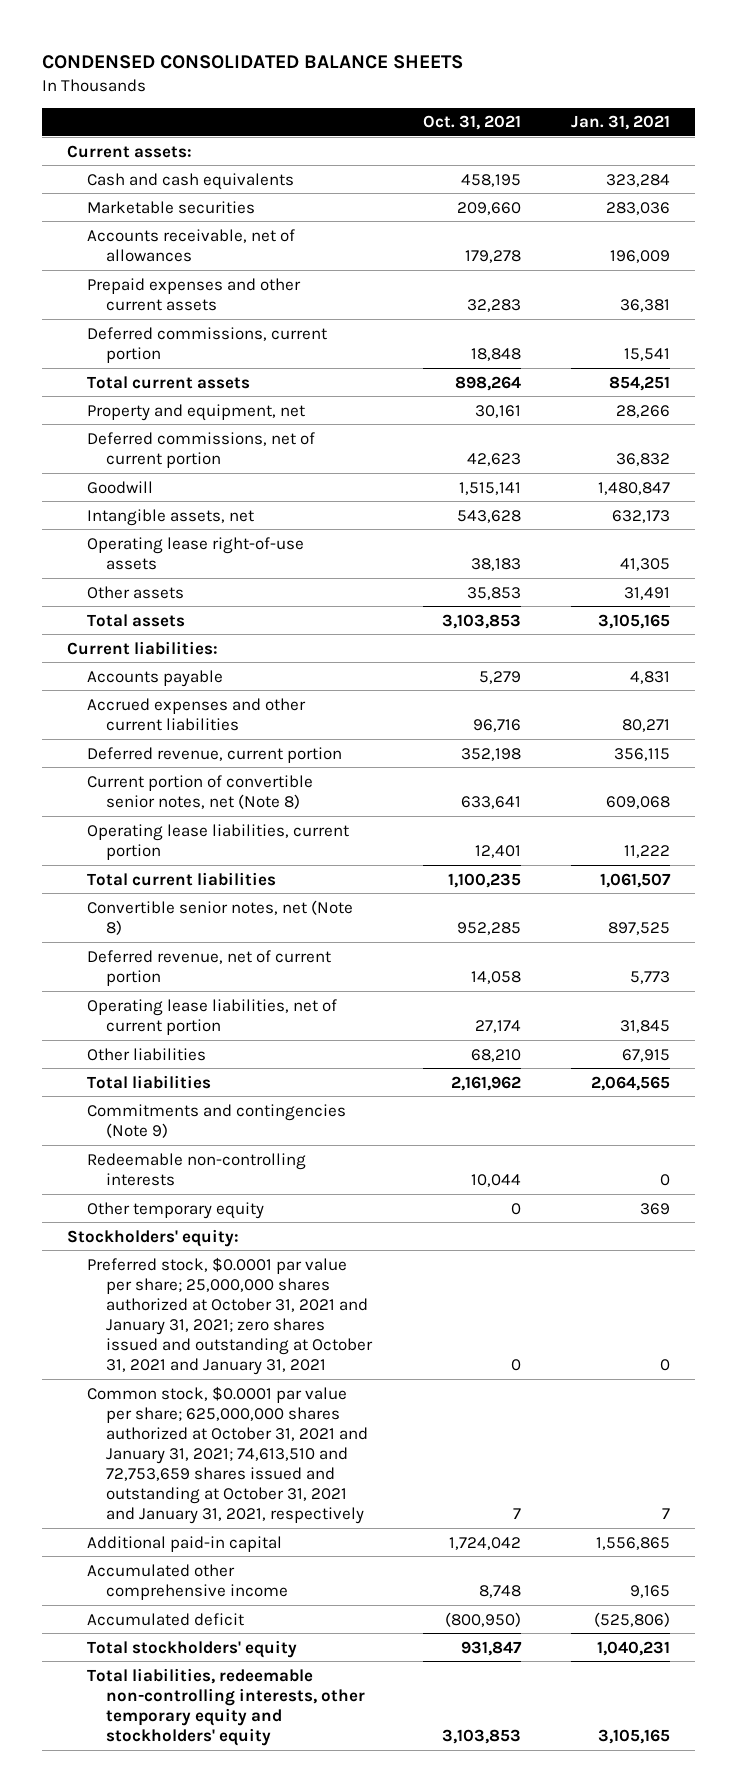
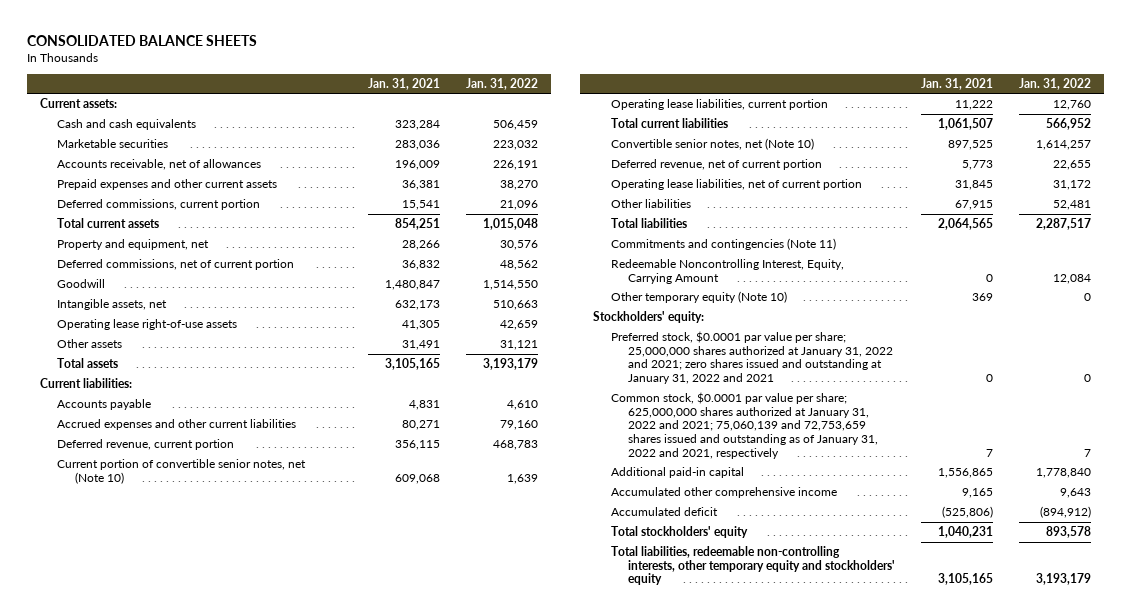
- CONDENSED CONSOLIDATED BALANCE SHEETS
+ CONSOLIDATED BALANCE SHEETS
- | Oct. 31, 2021 | Jan. 31, 2021
+ | Jan. 31, 2021 | Jan. 31, 2022
- Current portion of convertible senior notes, net (Note 8) | 633,641 | 609,068
+ Current portion of convertible senior notes, net (Note 10) | 609,068 | 1,639
- Convertible senior notes, net (Note 8) | 952,285 | 897,525
+ Convertible senior notes, net (Note 10) | 897,525 | 1,614,257
- Commitments and contingencies (Note 9)
- Redeemable non-controlling interests | 10,044 | 0
- Other temporary equity | 0 | 369
+ Commitments and contingencies (Note 11)
+ Redeemable Noncontrolling Interest, Equity, Carrying Amount | 0 | 12,084
+ Other temporary equity (Note 10) | 369 | 0
- Preferred stock, $0.0001 par value per share; 25,000,000 shares authorized at October 31, 2021 and January 31, 2021; zero shares issued and outstanding at October 31, 2021 and January 31, 2021 | 0 | 0
- Common stock, $0.0001 par value per share; 625,000,000 shares authorized at October 31, 2021 and January 31, 2021; 74,613,510 and 72,753,659 shares issued and outstanding at October 31, 2021 and January 31, 2021, respectively | 7 | 7
+ Preferred stock, $0.0001 par value per share; 25,000,000 shares authorized at January 31, 2022 and 2021; zero shares issued and outstanding at January 31, 2022 and 2021 | 0 | 0
+ Common stock, $0.0001 par value per share; 625,000,000 shares authorized at January 31, 2022 and 2021; 75,060,139 and 72,753,659 shares issued and outstanding as of January 31, 2022 and 2021, respectively | 7 | 7

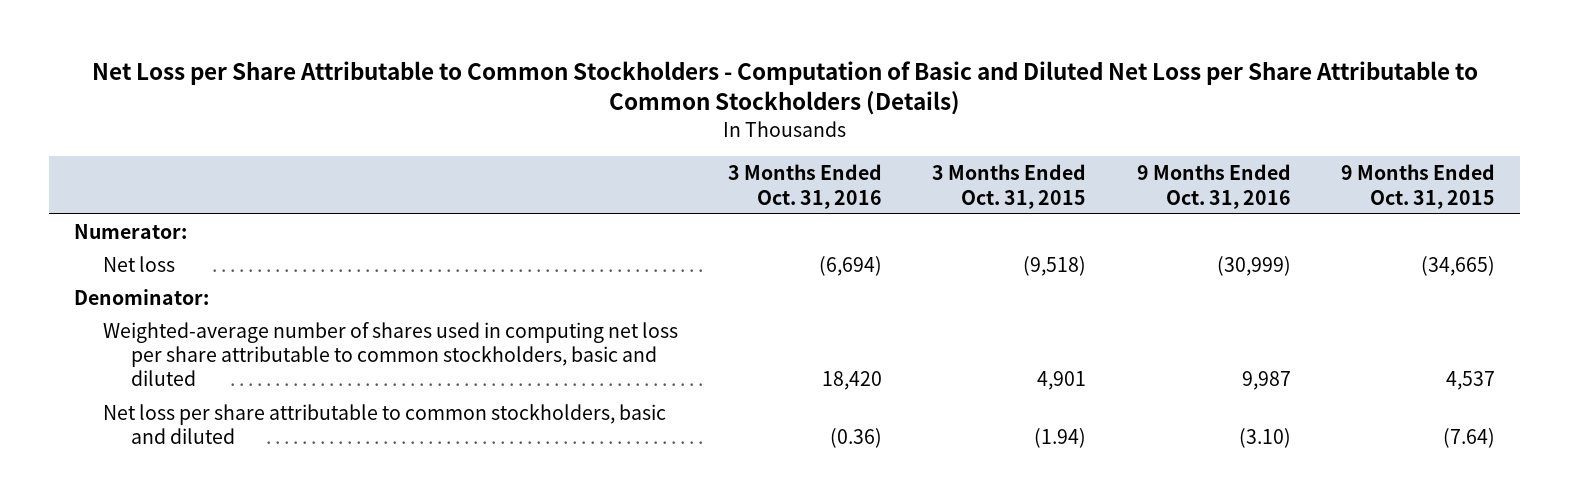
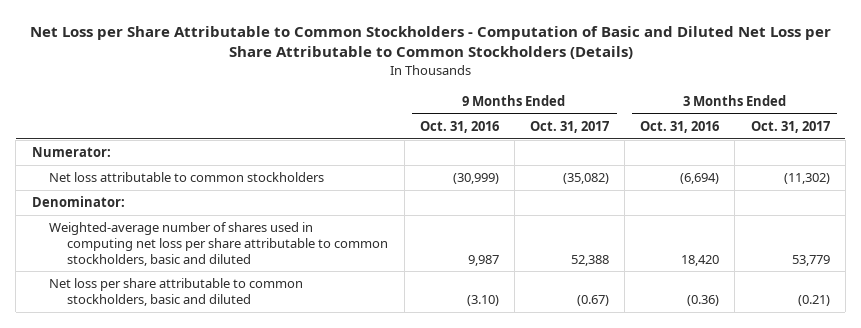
- | 3 Months Ended Oct. 31, 2016 | 3 Months Ended Oct. 31, 2015 | 9 Months Ended Oct. 31, 2016 | 9 Months Ended Oct. 31, 2015
+ | 9 Months Ended Oct. 31, 2016 | 9 Months Ended Oct. 31, 2017 | 3 Months Ended Oct. 31, 2016 | 3 Months Ended Oct. 31, 2017
- Net loss | (6,694) | (9,518) | (30,999) | (34,665)
+ Net loss attributable to common stockholders | (30,999) | (35,082) | (6,694) | (11,302)

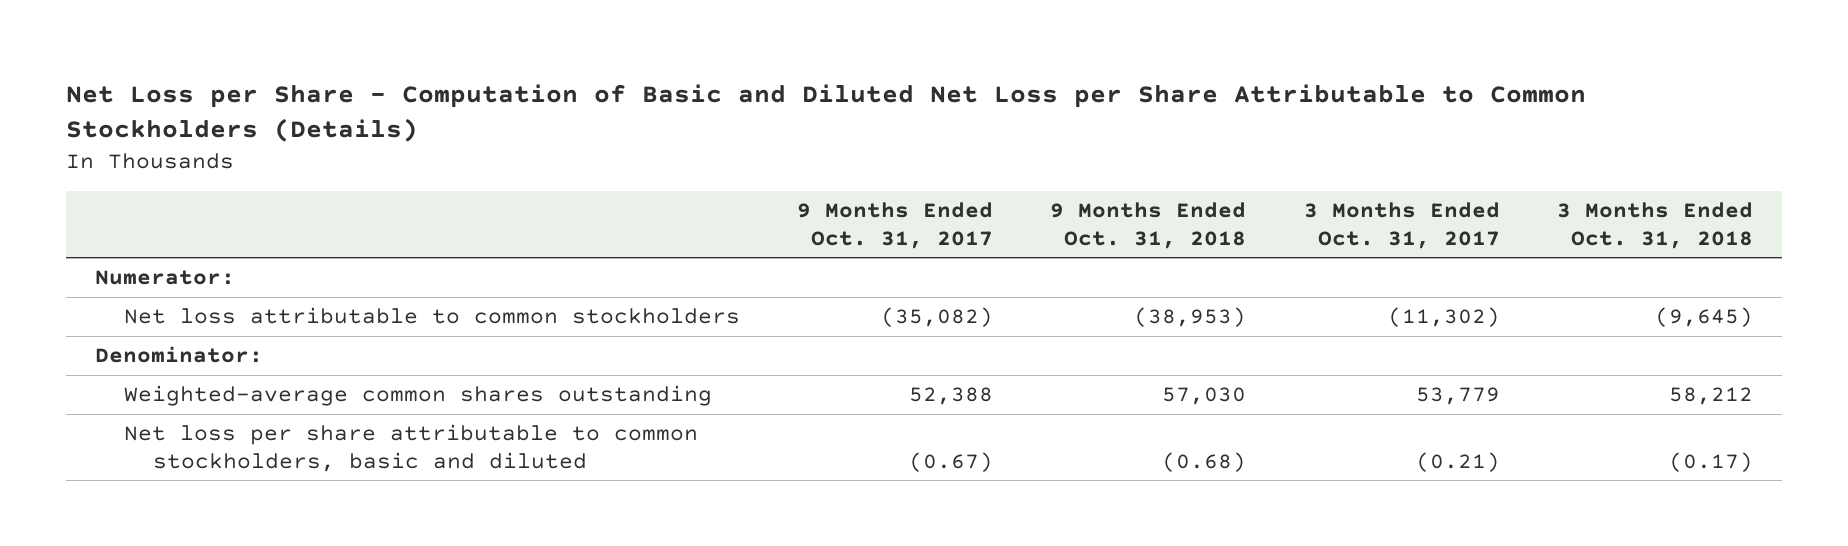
- Net Loss per Share Attributable to Common Stockholders - Computation of Basic and Diluted Net Loss per Share Attributable to Common Stockholders (Details)
+ Net Loss per Share - Computation of Basic and Diluted Net Loss per Share Attributable to Common Stockholders (Details)
- | 9 Months Ended Oct. 31, 2016 | 9 Months Ended Oct. 31, 2017 | 3 Months Ended Oct. 31, 2016 | 3 Months Ended Oct. 31, 2017
+ | 9 Months Ended Oct. 31, 2017 | 9 Months Ended Oct. 31, 2018 | 3 Months Ended Oct. 31, 2017 | 3 Months Ended Oct. 31, 2018
- Weighted-average number of shares used in computing net loss per share attributable to common stockholders, basic and diluted | 9,987 | 52,388 | 18,420 | 53,779
+ Weighted-average common shares outstanding | 52,388 | 57,030 | 53,779 | 58,212

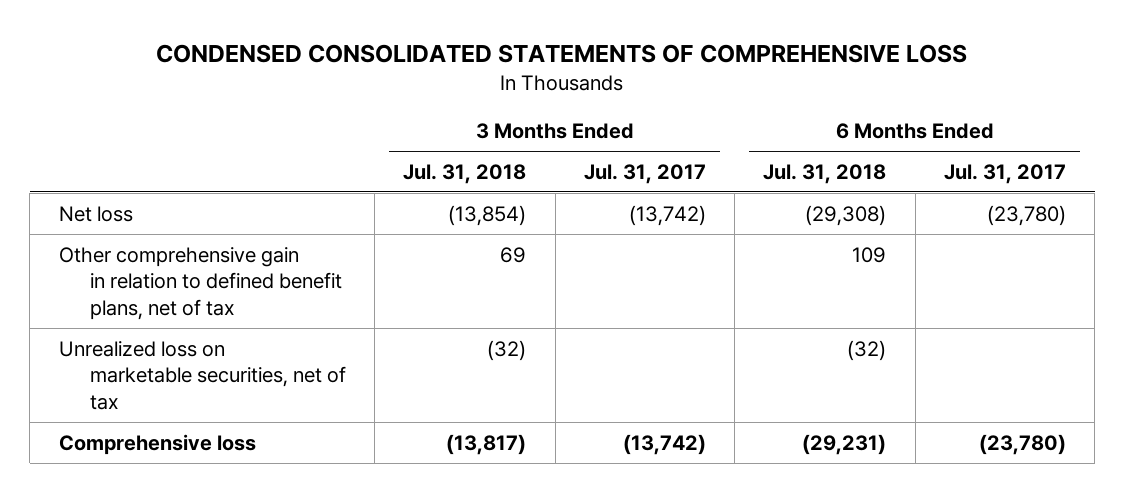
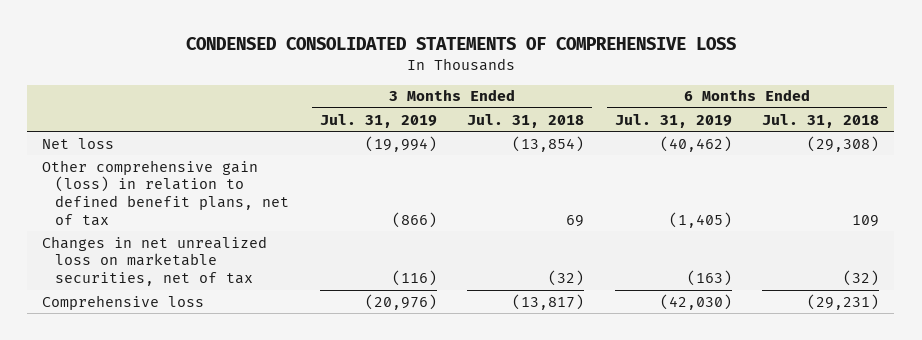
- | 3 Months Ended Jul. 31, 2018 | 3 Months Ended Jul. 31, 2017 | 6 Months Ended Jul. 31, 2018 | 6 Months Ended Jul. 31, 2017
+ | 3 Months Ended Jul. 31, 2019 | 3 Months Ended Jul. 31, 2018 | 6 Months Ended Jul. 31, 2019 | 6 Months Ended Jul. 31, 2018
- Other comprehensive gain in relation to defined benefit plans, net of tax | 69 | | 109 |
- Unrealized loss on marketable securities, net of tax | (32) | | (32) |
+ Other comprehensive gain (loss) in relation to defined benefit plans, net of tax | (866) | 69 | (1,405) | 109
+ Changes in net unrealized loss on marketable securities, net of tax | (116) | (32) | (163) | (32)

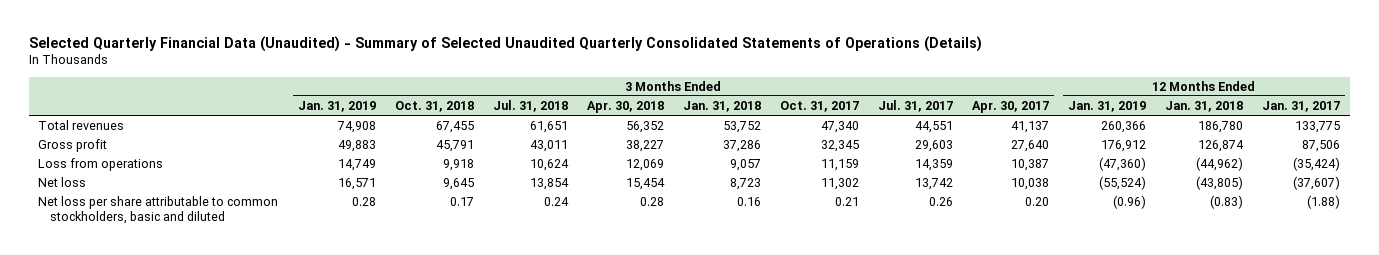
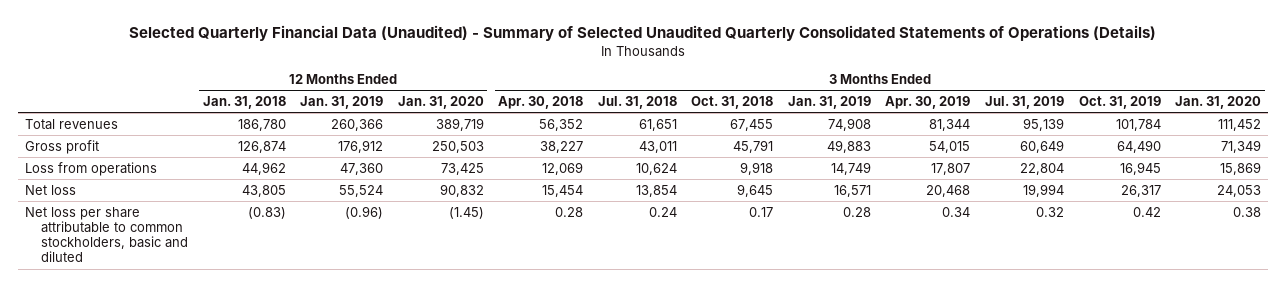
- | 3 Months Ended Jan. 31, 2019 | 3 Months Ended Oct. 31, 2018 | 3 Months Ended Jul. 31, 2018 | 3 Months Ended Apr. 30, 2018 | 3 Months Ended Jan. 31, 2018 | 3 Months Ended Oct. 31, 2017 | 3 Months Ended Jul. 31, 2017 | 3 Months Ended Apr. 30, 2017 | 12 Months Ended Jan. 31, 2019 | 12 Months Ended Jan. 31, 2018 | 12 Months Ended Jan. 31, 2017
+ | 12 Months Ended Jan. 31, 2018 | 12 Months Ended Jan. 31, 2019 | 12 Months Ended Jan. 31, 2020 | 3 Months Ended Apr. 30, 2018 | 3 Months Ended Jul. 31, 2018 | 3 Months Ended Oct. 31, 2018 | 3 Months Ended Jan. 31, 2019 | 3 Months Ended Apr. 30, 2019 | 3 Months Ended Jul. 31, 2019 | 3 Months Ended Oct. 31, 2019 | 3 Months Ended Jan. 31, 2020
- Loss from operations | 14,749 | 9,918 | 10,624 | 12,069 | 9,057 | 11,159 | 14,359 | 10,387 | (47,360) | (44,962) | (35,424)
- Net loss | 16,571 | 9,645 | 13,854 | 15,454 | 8,723 | 11,302 | 13,742 | 10,038 | (55,524) | (43,805) | (37,607)
+ Loss from operations | 44,962 | 47,360 | 73,425 | 12,069 | 10,624 | 9,918 | 14,749 | 17,807 | 22,804 | 16,945 | 15,869
+ Net loss | 43,805 | 55,524 | 90,832 | 15,454 | 13,854 | 9,645 | 16,571 | 20,468 | 19,994 | 26,317 | 24,053

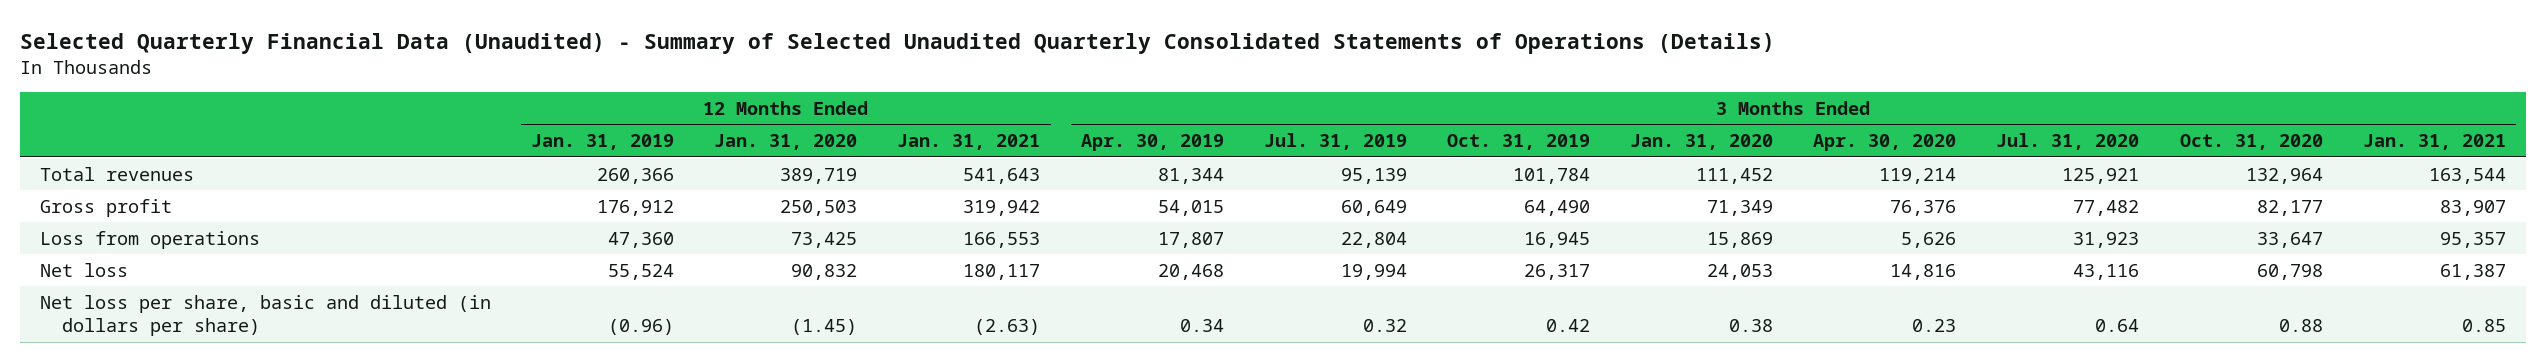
- | 12 Months Ended Jan. 31, 2018 | 12 Months Ended Jan. 31, 2019 | 12 Months Ended Jan. 31, 2020 | 3 Months Ended Apr. 30, 2018 | 3 Months Ended Jul. 31, 2018 | 3 Months Ended Oct. 31, 2018 | 3 Months Ended Jan. 31, 2019 | 3 Months Ended Apr. 30, 2019 | 3 Months Ended Jul. 31, 2019 | 3 Months Ended Oct. 31, 2019 | 3 Months Ended Jan. 31, 2020
+ | 12 Months Ended Jan. 31, 2019 | 12 Months Ended Jan. 31, 2020 | 12 Months Ended Jan. 31, 2021 | 3 Months Ended Apr. 30, 2019 | 3 Months Ended Jul. 31, 2019 | 3 Months Ended Oct. 31, 2019 | 3 Months Ended Jan. 31, 2020 | 3 Months Ended Apr. 30, 2020 | 3 Months Ended Jul. 31, 2020 | 3 Months Ended Oct. 31, 2020 | 3 Months Ended Jan. 31, 2021
- Net loss per share attributable to common stockholders, basic and diluted | (0.83) | (0.96) | (1.45) | 0.28 | 0.24 | 0.17 | 0.28 | 0.34 | 0.32 | 0.42 | 0.38
+ Net loss per share, basic and diluted (in dollars per share) | (0.96) | (1.45) | (2.63) | 0.34 | 0.32 | 0.42 | 0.38 | 0.23 | 0.64 | 0.88 | 0.85

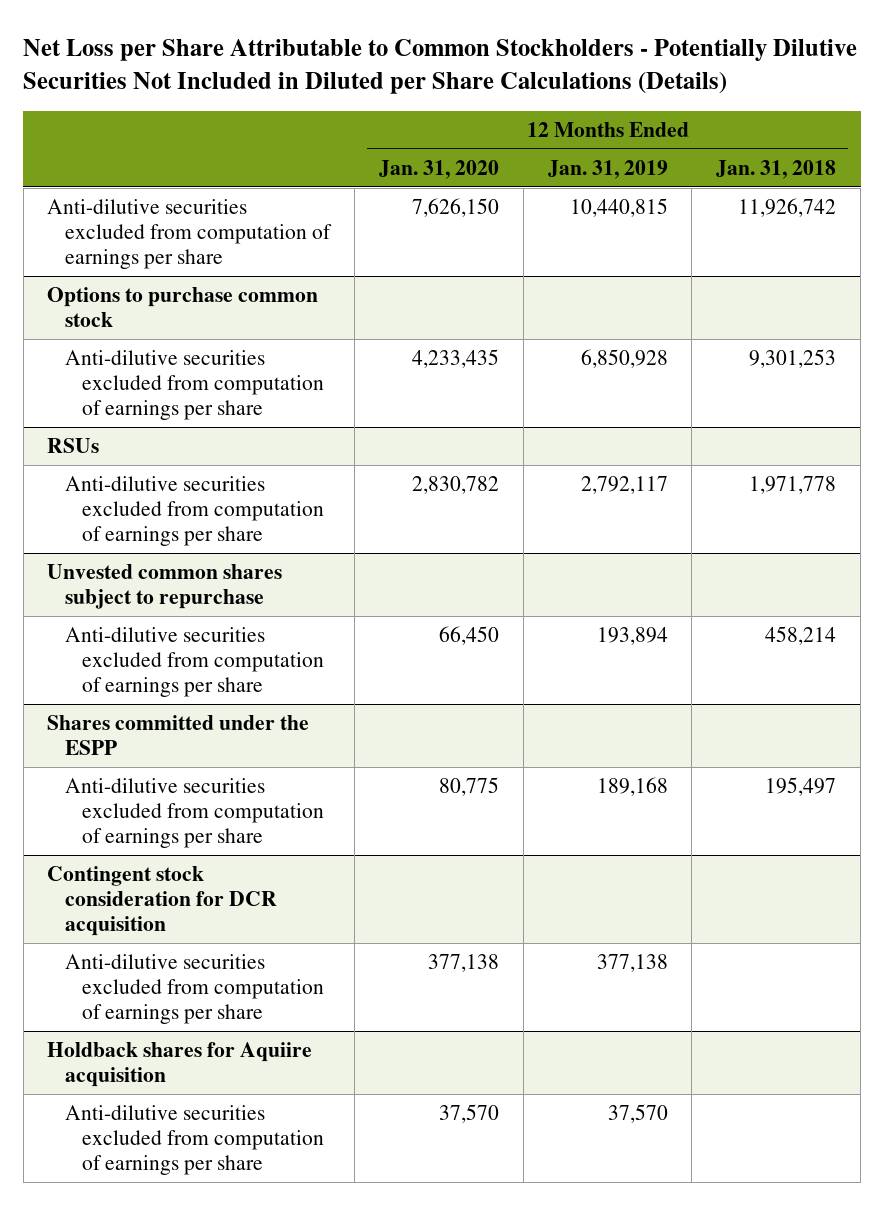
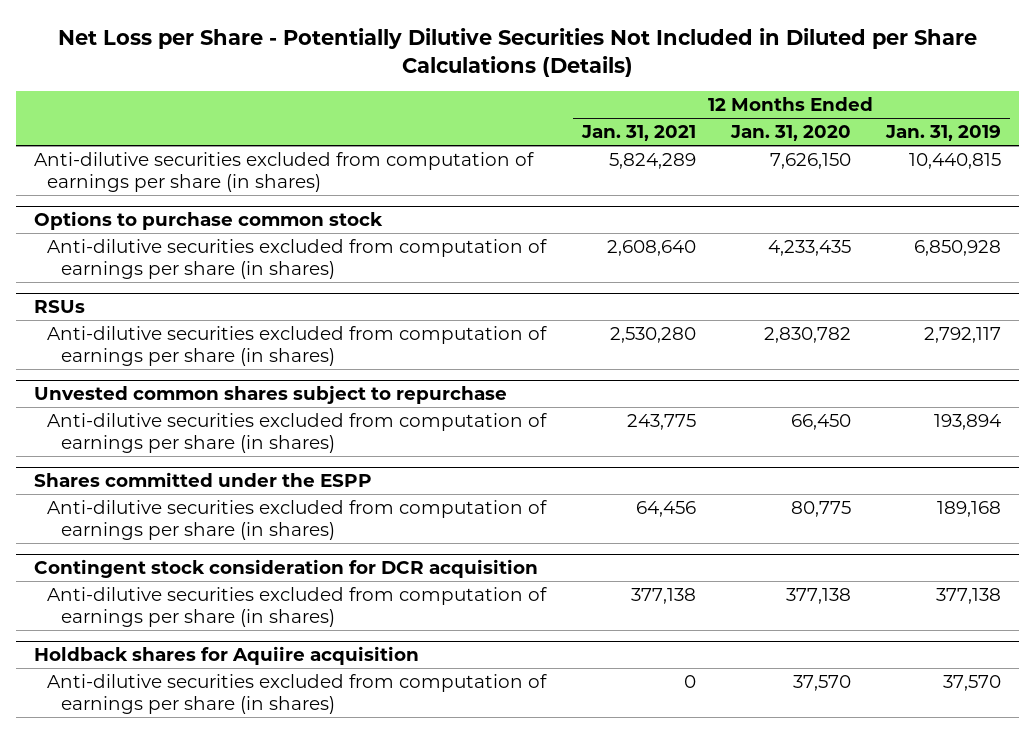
- Net Loss per Share Attributable to Common Stockholders - Potentially Dilutive Securities Not Included in Diluted per Share Calculations (Details)
+ Net Loss per Share - Potentially Dilutive Securities Not Included in Diluted per Share Calculations (Details)
- | 12 Months Ended Jan. 31, 2020 | 12 Months Ended Jan. 31, 2019 | 12 Months Ended Jan. 31, 2018
+ | 12 Months Ended Jan. 31, 2021 | 12 Months Ended Jan. 31, 2020 | 12 Months Ended Jan. 31, 2019
- Anti-dilutive securities excluded from computation of earnings per share | 7,626,150 | 10,440,815 | 11,926,742
+ Anti-dilutive securities excluded from computation of earnings per share (in shares) | 5,824,289 | 7,626,150 | 10,440,815
@ Options to purchase common stock
- Anti-dilutive securities excluded from computation of earnings per share | 4,233,435 | 6,850,928 | 9,301,253
+ Anti-dilutive securities excluded from computation of earnings per share (in shares) | 2,608,640 | 4,233,435 | 6,850,928
@ RSUs
- Anti-dilutive securities excluded from computation of earnings per share | 2,830,782 | 2,792,117 | 1,971,778
+ Anti-dilutive securities excluded from computation of earnings per share (in shares) | 2,530,280 | 2,830,782 | 2,792,117
@ Unvested common shares subject to repurchase
- Anti-dilutive securities excluded from computation of earnings per share | 66,450 | 193,894 | 458,214
+ Anti-dilutive securities excluded from computation of earnings per share (in shares) | 243,775 | 66,450 | 193,894
@ Shares committed under the ESPP
- Anti-dilutive securities excluded from computation of earnings per share | 80,775 | 189,168 | 195,497
+ Anti-dilutive securities excluded from computation of earnings per share (in shares) | 64,456 | 80,775 | 189,168
@ Contingent stock consideration for DCR acquisition
- Anti-dilutive securities excluded from computation of earnings per share | 377,138 | 377,138 |
+ Anti-dilutive securities excluded from computation of earnings per share (in shares) | 377,138 | 377,138 | 377,138
@ Holdback shares for Aquiire acquisition
- Anti-dilutive securities excluded from computation of earnings per share | 37,570 | 37,570 |
+ Anti-dilutive securities excluded from computation of earnings per share (in shares) | 0 | 37,570 | 37,570

